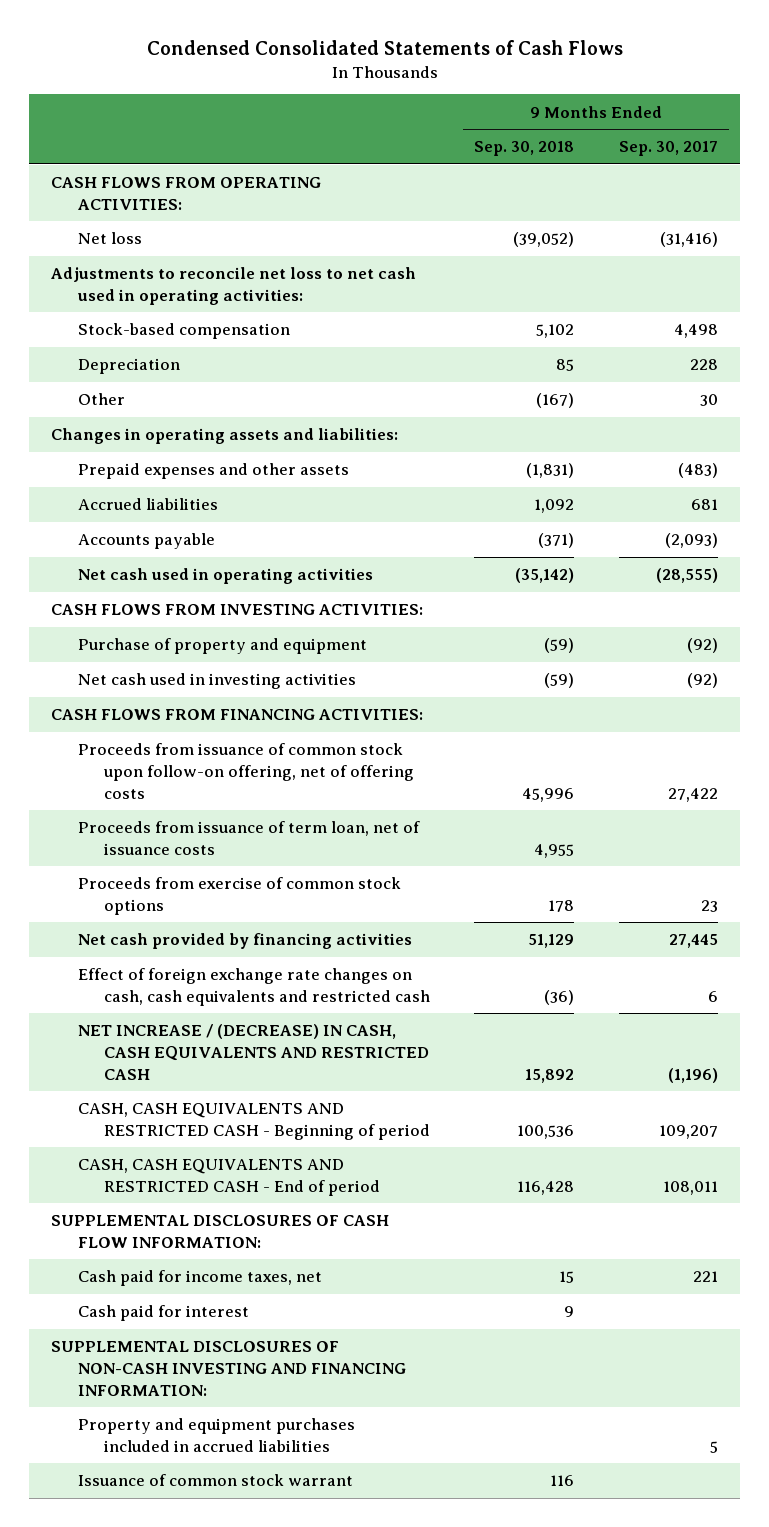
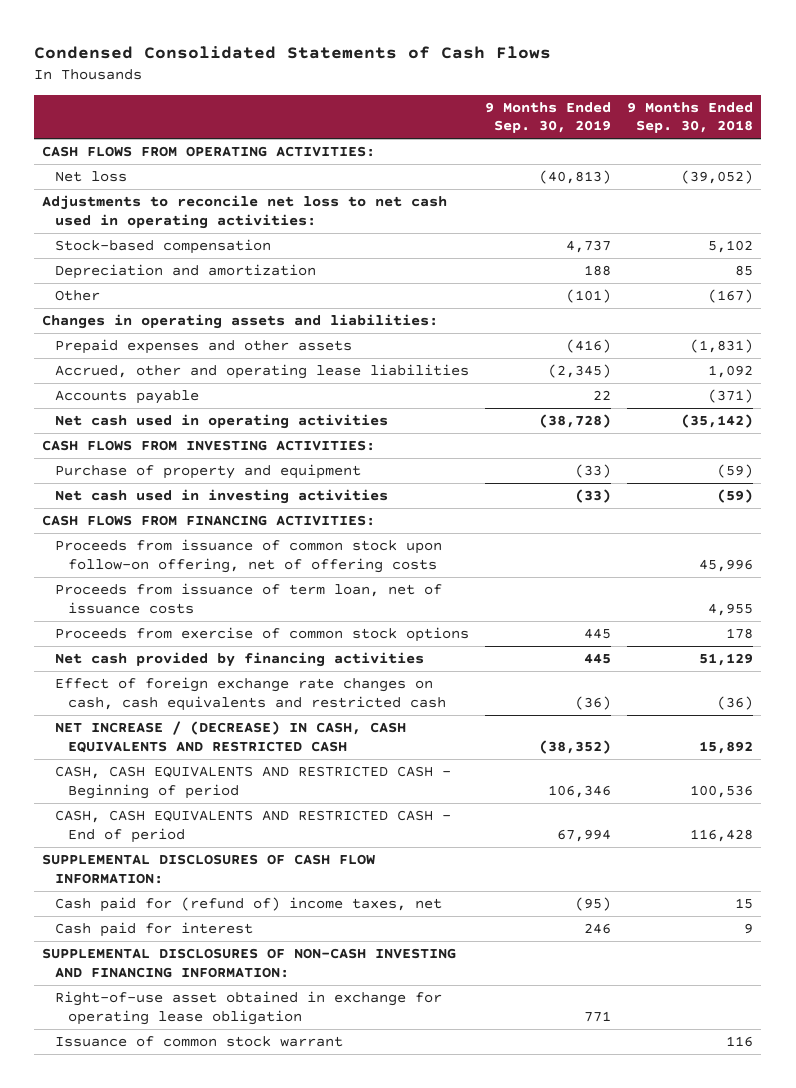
- | 9 Months Ended Sep. 30, 2018 | 9 Months Ended Sep. 30, 2017
+ | 9 Months Ended Sep. 30, 2019 | 9 Months Ended Sep. 30, 2018
- Depreciation | 85 | 228
+ Depreciation and amortization | 188 | 85
- Accrued liabilities | 1,092 | 681
+ Accrued, other and operating lease liabilities | (2,345) | 1,092
- Cash paid for income taxes, net | 15 | 221
+ Cash paid for (refund of) income taxes, net | (95) | 15
- Property and equipment purchases included in accrued liabilities | | 5
+ Right-of-use asset obtained in exchange for operating lease obligation | 771 |

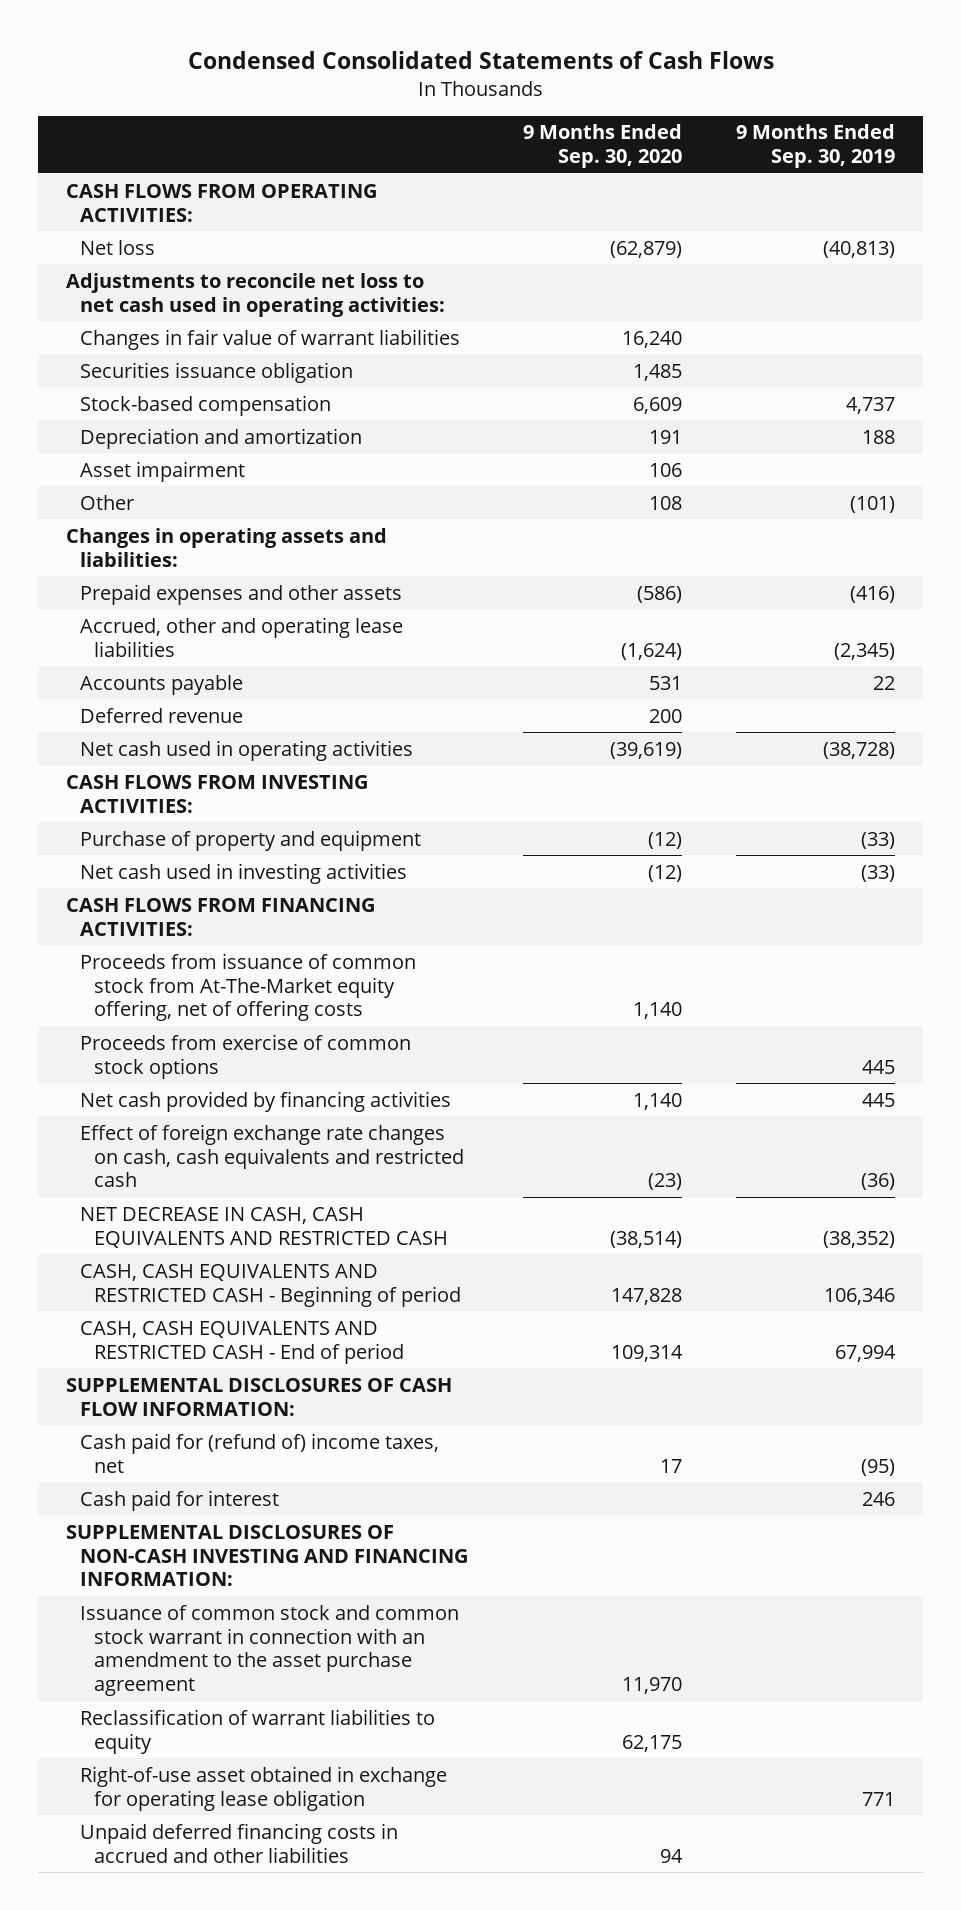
- | 9 Months Ended Sep. 30, 2019 | 9 Months Ended Sep. 30, 2018
+ | 9 Months Ended Sep. 30, 2020 | 9 Months Ended Sep. 30, 2019
+ Changes in fair value of warrant liabilities | 16,240 |
+ Securities issuance obligation | 1,485 |
+ Asset impairment | 106 |
+ Deferred revenue | 200 |
- Proceeds from issuance of common stock upon follow-on offering, net of offering costs | | 45,996
- Proceeds from issuance of term loan, net of issuance costs | | 4,955
+ Proceeds from issuance of common stock from At-The-Market equity offering, net of offering costs | 1,140 |
- NET INCREASE / (DECREASE) IN CASH, CASH EQUIVALENTS AND RESTRICTED CASH | (38,352) | 15,892
+ NET DECREASE IN CASH, CASH EQUIVALENTS AND RESTRICTED CASH | (38,514) | (38,352)
+ Issuance of common stock and common stock warrant in connection with an amendment to the asset purchase agreement | 11,970 |
+ Reclassification of warrant liabilities to equity | 62,175 |
- Issuance of common stock warrant | | 116
+ Unpaid deferred financing costs in accrued and other liabilities | 94 |

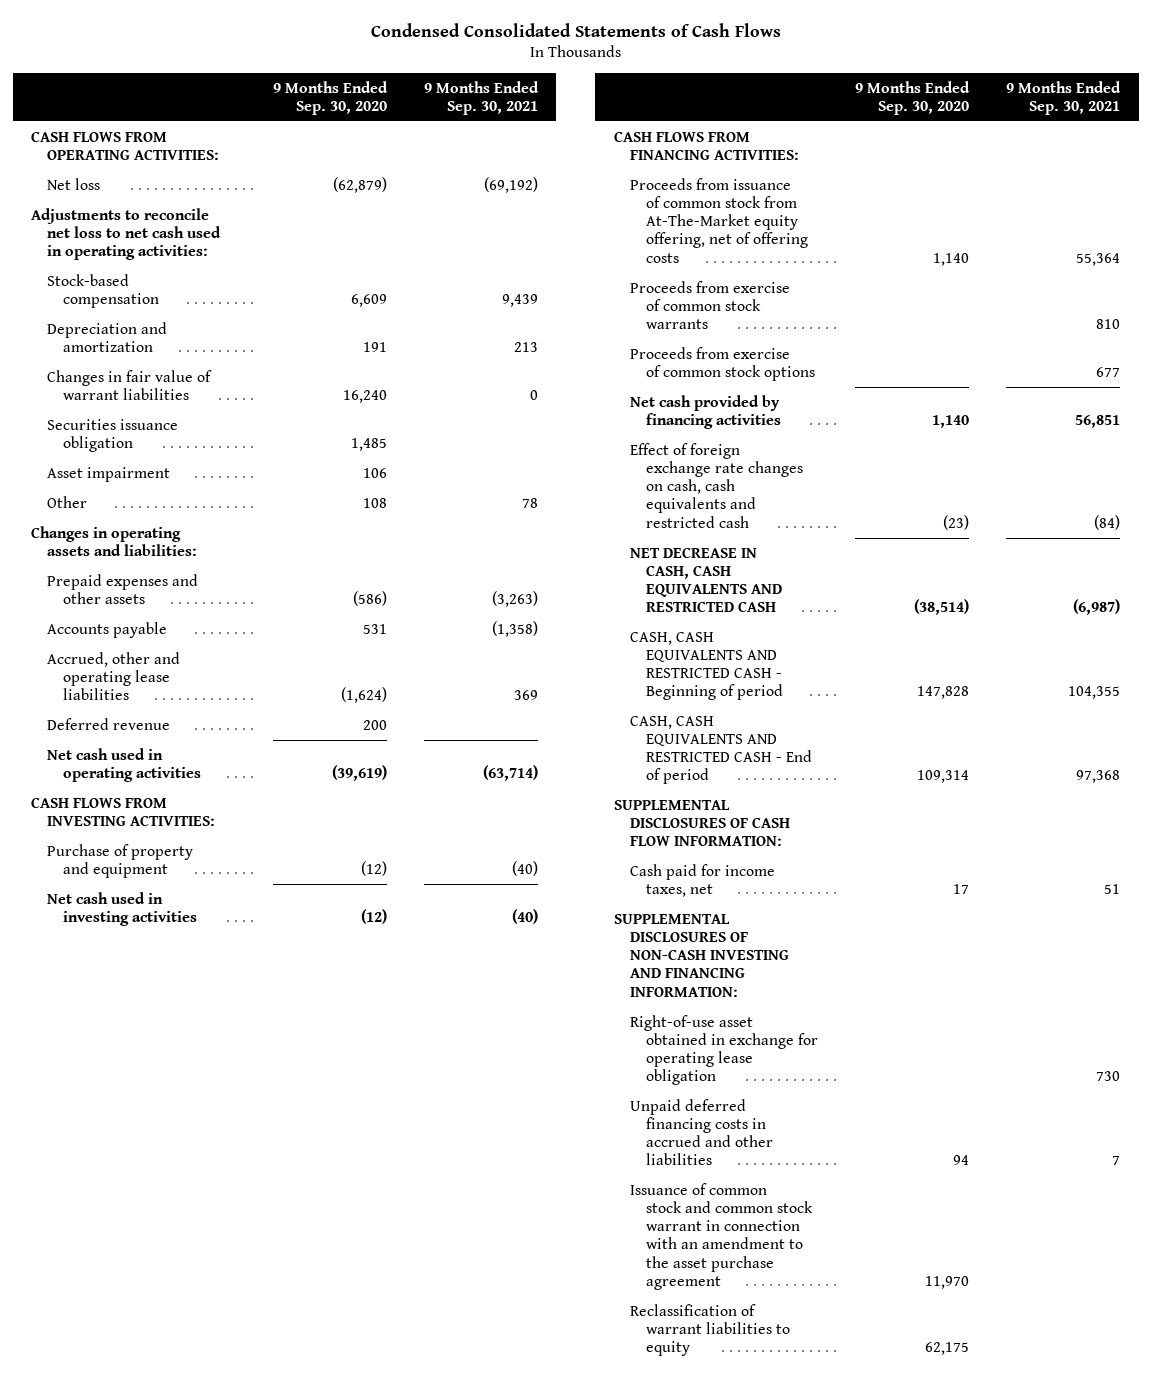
- | 9 Months Ended Sep. 30, 2020 | 9 Months Ended Sep. 30, 2019
+ | 9 Months Ended Sep. 30, 2020 | 9 Months Ended Sep. 30, 2021
moved down: Changes in fair value of warrant liabilities | 16,240 | 0
moved down: Securities issuance obligation | 1,485 |
moved down: Accrued, other and operating lease liabilities | (1,624) | 369
+ Proceeds from exercise of common stock warrants | | 810
- Cash paid for (refund of) income taxes, net | 17 | (95)
- Cash paid for interest | | 246
+ Cash paid for income taxes, net | 17 | 51
moved down: Issuance of common stock and common stock warrant in connection with an amendment to the asset purchase agreement | 11,970 |
moved down: Reclassification of warrant liabilities to equity | 62,175 |

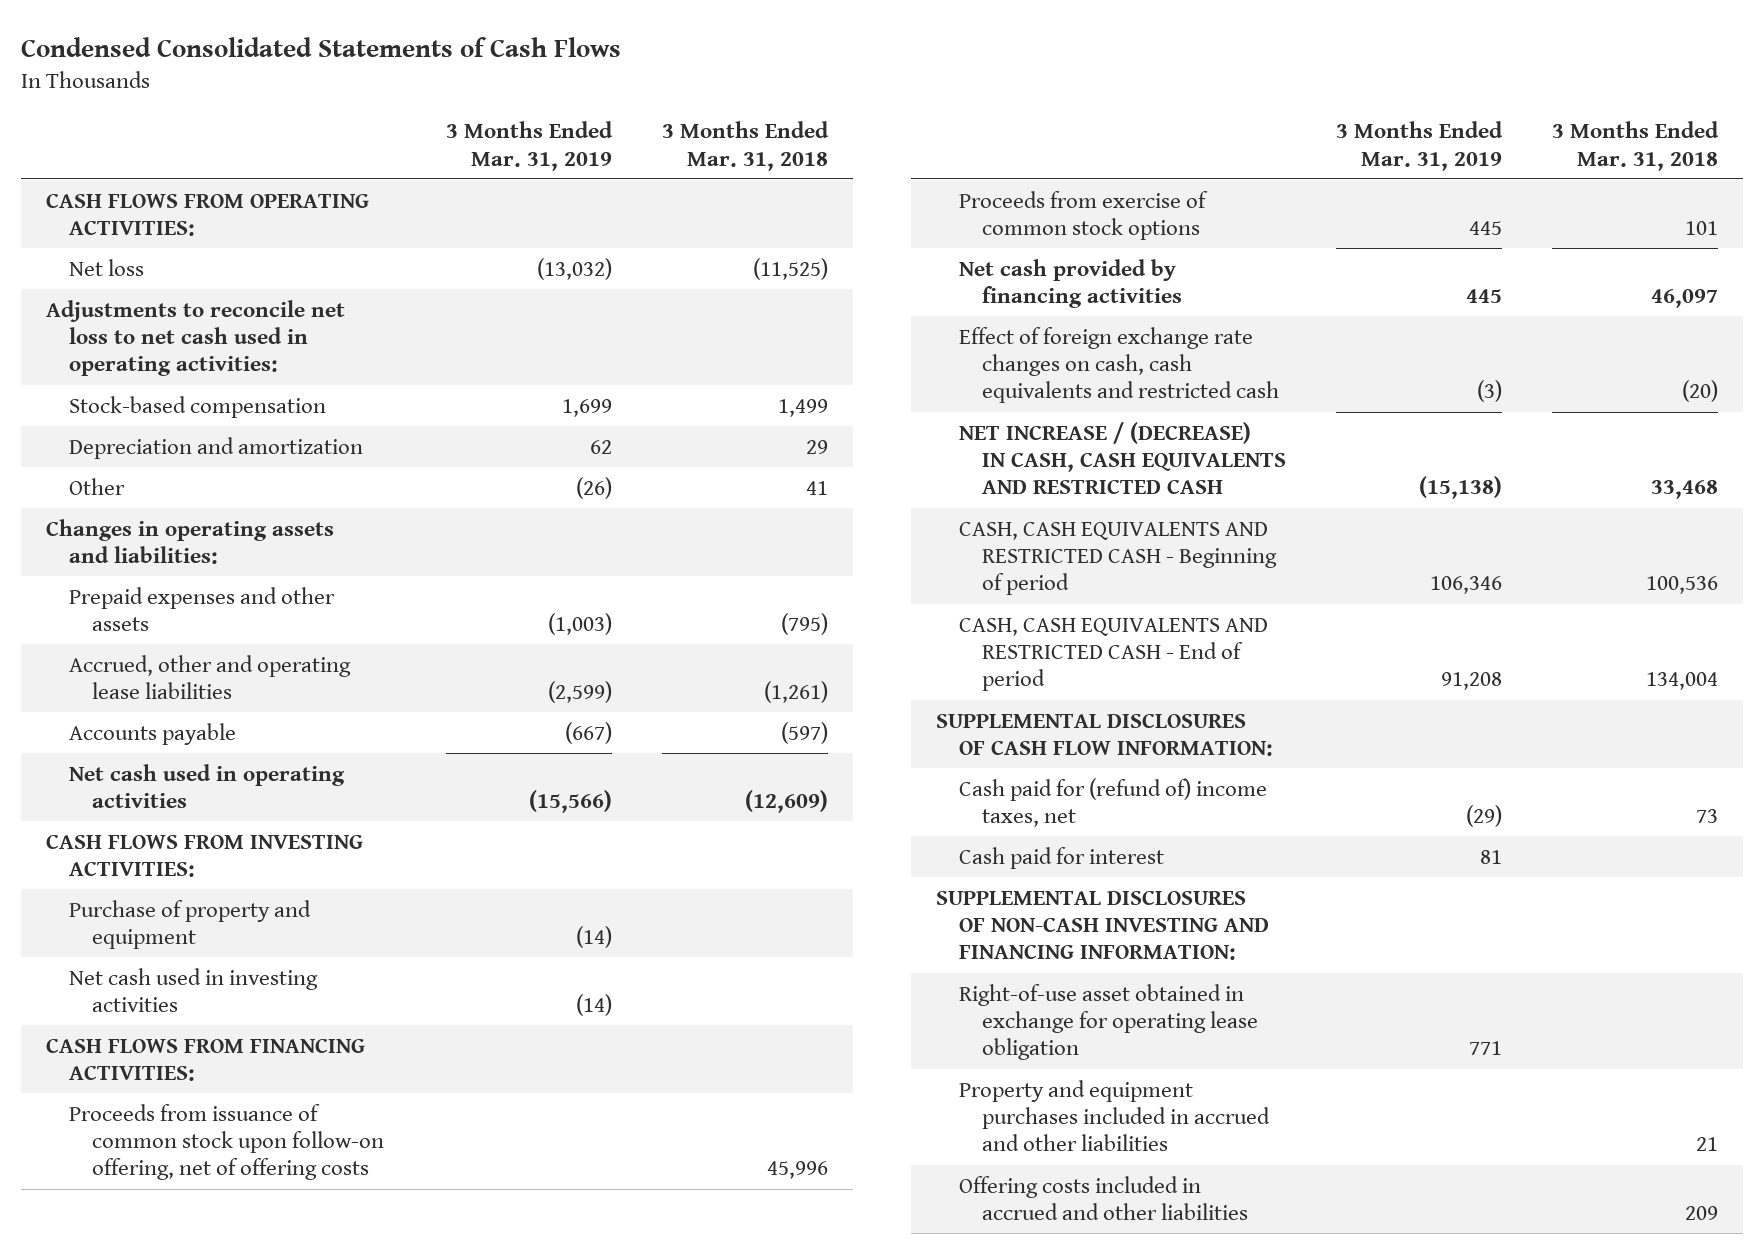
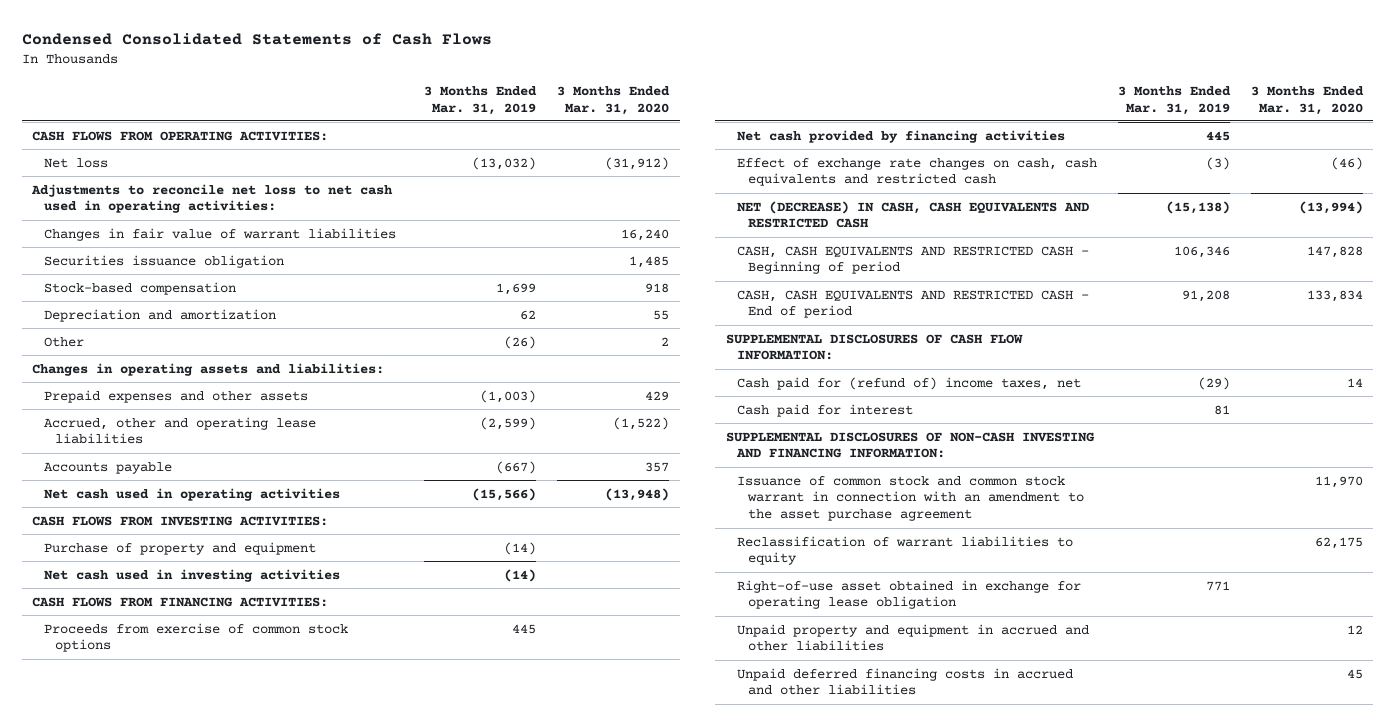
- | 3 Months Ended Mar. 31, 2019 | 3 Months Ended Mar. 31, 2018
+ | 3 Months Ended Mar. 31, 2019 | 3 Months Ended Mar. 31, 2020
+ Changes in fair value of warrant liabilities | | 16,240
+ Securities issuance obligation | | 1,485
- Proceeds from issuance of common stock upon follow-on offering, net of offering costs | | 45,996
- Effect of foreign exchange rate changes on cash, cash equivalents and restricted cash | (3) | (20)
- NET INCREASE / (DECREASE) IN CASH, CASH EQUIVALENTS AND RESTRICTED CASH | (15,138) | 33,468
+ Effect of exchange rate changes on cash, cash equivalents and restricted cash | (3) | (46)
+ NET (DECREASE) IN CASH, CASH EQUIVALENTS AND RESTRICTED CASH | (15,138) | (13,994)
+ Issuance of common stock and common stock warrant in connection with an amendment to the asset purchase agreement | | 11,970
+ Reclassification of warrant liabilities to equity | | 62,175
- Property and equipment purchases included in accrued and other liabilities | | 21
- Offering costs included in accrued and other liabilities | | 209
+ Unpaid property and equipment in accrued and other liabilities | | 12
+ Unpaid deferred financing costs in accrued and other liabilities | | 45

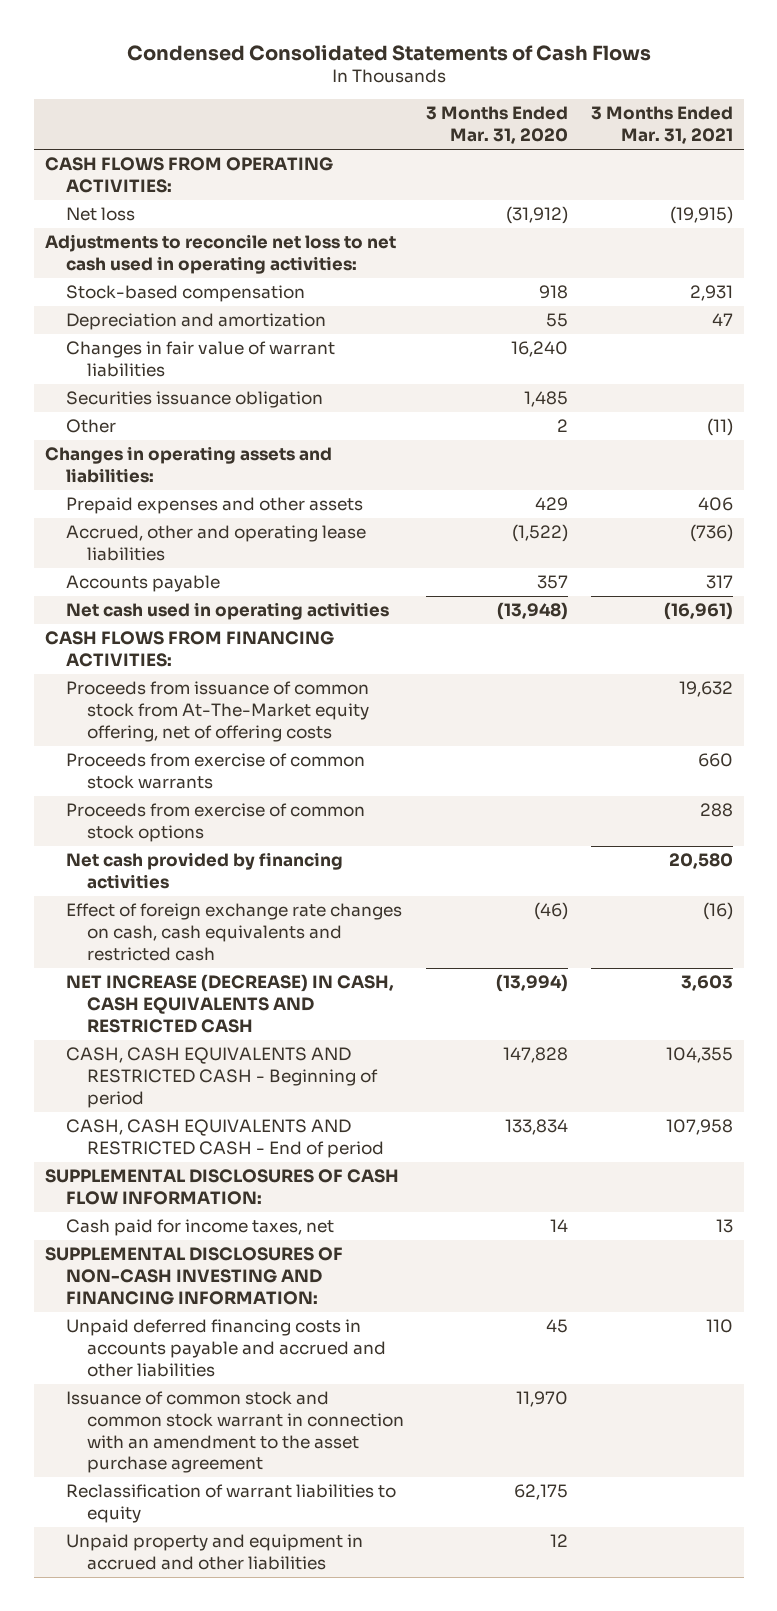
- | 3 Months Ended Mar. 31, 2019 | 3 Months Ended Mar. 31, 2020
+ | 3 Months Ended Mar. 31, 2020 | 3 Months Ended Mar. 31, 2021
moved down: Changes in fair value of warrant liabilities | 16,240 |
moved down: Securities issuance obligation | 1,485 |
- CASH FLOWS FROM INVESTING ACTIVITIES:
- Purchase of property and equipment | (14) |
- Net cash used in investing activities | (14) |
+ Proceeds from issuance of common stock from At-The-Market equity offering, net of offering costs | | 19,632
+ Proceeds from exercise of common stock warrants | | 660
- Effect of exchange rate changes on cash, cash equivalents and restricted cash | (3) | (46)
- NET (DECREASE) IN CASH, CASH EQUIVALENTS AND RESTRICTED CASH | (15,138) | (13,994)
+ Effect of foreign exchange rate changes on cash, cash equivalents and restricted cash | (46) | (16)
+ NET INCREASE (DECREASE) IN CASH, CASH EQUIVALENTS AND RESTRICTED CASH | (13,994) | 3,603
- Cash paid for (refund of) income taxes, net | (29) | 14
- Cash paid for interest | 81 |
+ Cash paid for income taxes, net | 14 | 13
+ Unpaid deferred financing costs in accounts payable and accrued and other liabilities | 45 | 110
- Right-of-use asset obtained in exchange for operating lease obligation | 771 |
- Unpaid deferred financing costs in accrued and other liabilities | | 45

